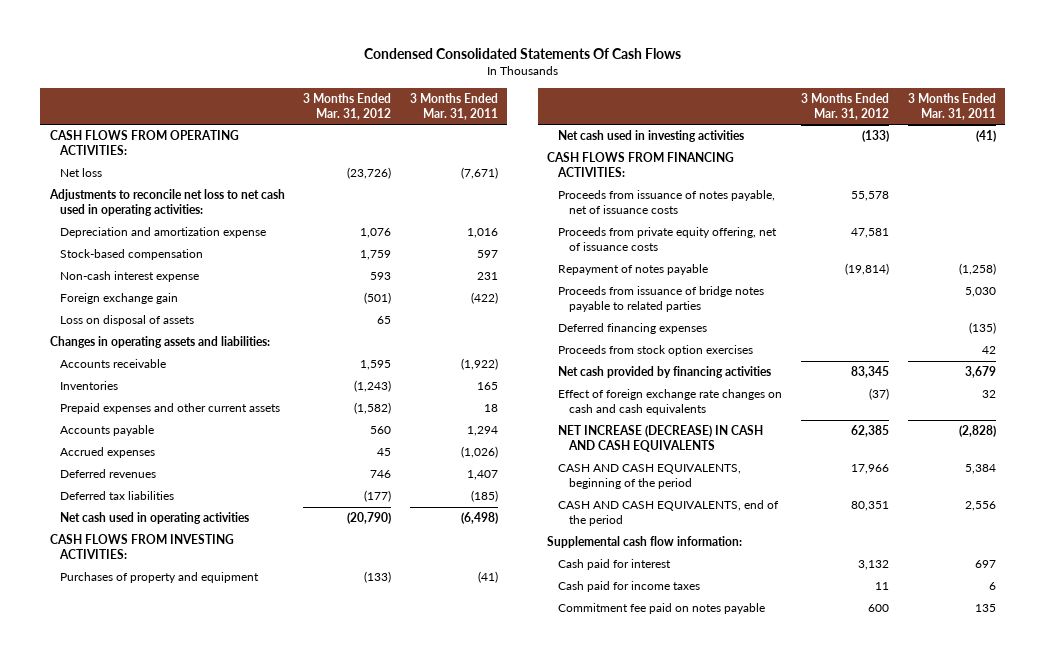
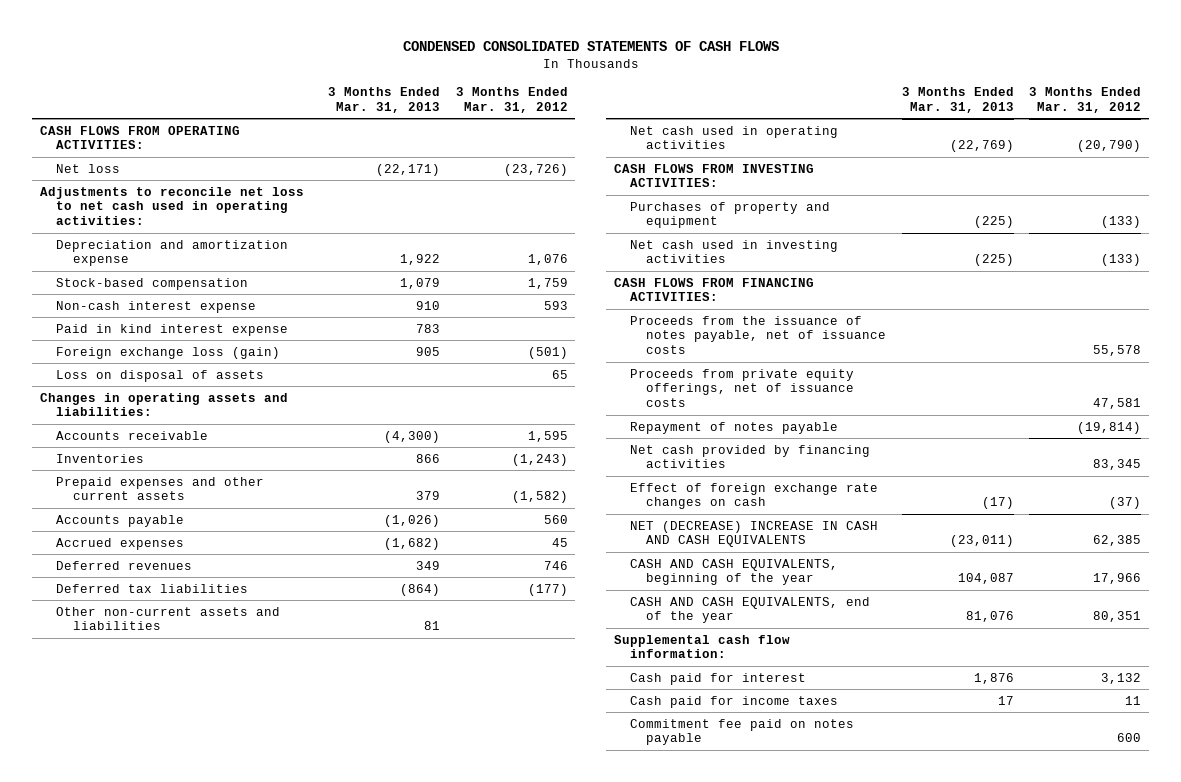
- Condensed Consolidated Statements Of Cash Flows
+ CONDENSED CONSOLIDATED STATEMENTS OF CASH FLOWS
- | 3 Months Ended Mar. 31, 2012 | 3 Months Ended Mar. 31, 2011
+ | 3 Months Ended Mar. 31, 2013 | 3 Months Ended Mar. 31, 2012
- Foreign exchange gain | (501) | (422)
+ Paid in kind interest expense | 783 |
+ Foreign exchange loss (gain) | 905 | (501)
+ Other non-current assets and liabilities | 81 |
- Proceeds from issuance of notes payable, net of issuance costs | 55,578 |
- Proceeds from private equity offering, net of issuance costs | 47,581 |
+ Proceeds from the issuance of notes payable, net of issuance costs | | 55,578
+ Proceeds from private equity offerings, net of issuance costs | | 47,581
- Proceeds from issuance of bridge notes payable to related parties | | 5,030
- Deferred financing expenses | | (135)
- Proceeds from stock option exercises | | 42
- Effect of foreign exchange rate changes on cash and cash equivalents | (37) | 32
- NET INCREASE (DECREASE) IN CASH AND CASH EQUIVALENTS | 62,385 | (2,828)
- CASH AND CASH EQUIVALENTS, beginning of the period | 17,966 | 5,384
- CASH AND CASH EQUIVALENTS, end of the period | 80,351 | 2,556
+ Effect of foreign exchange rate changes on cash | (17) | (37)
+ NET (DECREASE) INCREASE IN CASH AND CASH EQUIVALENTS | (23,011) | 62,385
+ CASH AND CASH EQUIVALENTS, beginning of the year | 104,087 | 17,966
+ CASH AND CASH EQUIVALENTS, end of the year | 81,076 | 80,351

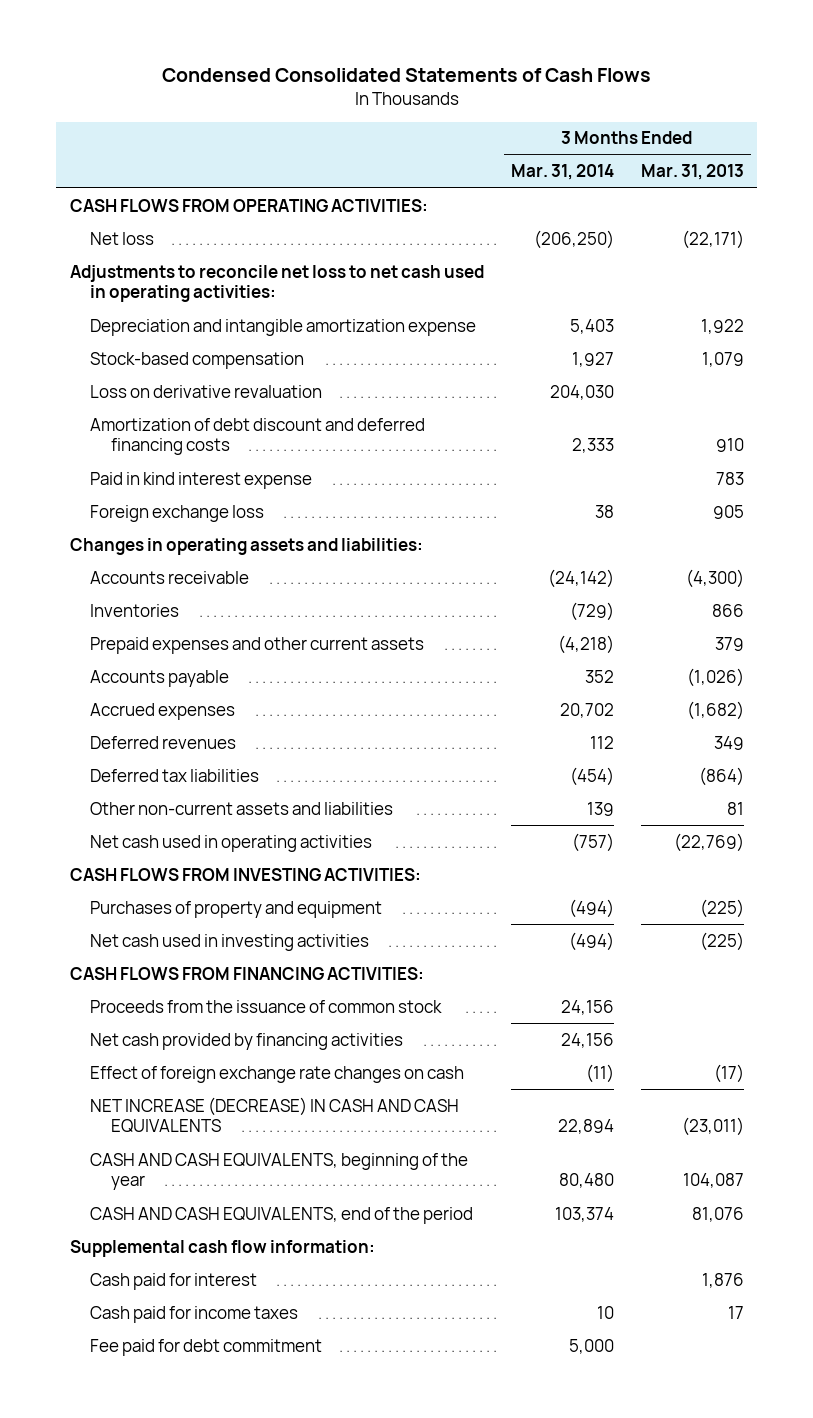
- CONDENSED CONSOLIDATED STATEMENTS OF CASH FLOWS
+ Condensed Consolidated Statements of Cash Flows
- | 3 Months Ended Mar. 31, 2013 | 3 Months Ended Mar. 31, 2012
+ | 3 Months Ended Mar. 31, 2014 | 3 Months Ended Mar. 31, 2013
- Depreciation and amortization expense | 1,922 | 1,076
+ Depreciation and intangible amortization expense | 5,403 | 1,922
- Non-cash interest expense | 910 | 593
+ Loss on derivative revaluation | 204,030 |
+ Amortization of debt discount and deferred financing costs | 2,333 | 910
- Foreign exchange loss (gain) | 905 | (501)
- Loss on disposal of assets | | 65
+ Foreign exchange loss | 38 | 905
- Proceeds from the issuance of notes payable, net of issuance costs | | 55,578
- Proceeds from private equity offerings, net of issuance costs | | 47,581
- Repayment of notes payable | | (19,814)
+ Proceeds from the issuance of common stock | 24,156 |
- NET (DECREASE) INCREASE IN CASH AND CASH EQUIVALENTS | (23,011) | 62,385
+ NET INCREASE (DECREASE) IN CASH AND CASH EQUIVALENTS | 22,894 | (23,011)
- CASH AND CASH EQUIVALENTS, end of the year | 81,076 | 80,351
+ CASH AND CASH EQUIVALENTS, end of the period | 103,374 | 81,076
- Commitment fee paid on notes payable | | 600
+ Fee paid for debt commitment | 5,000 |

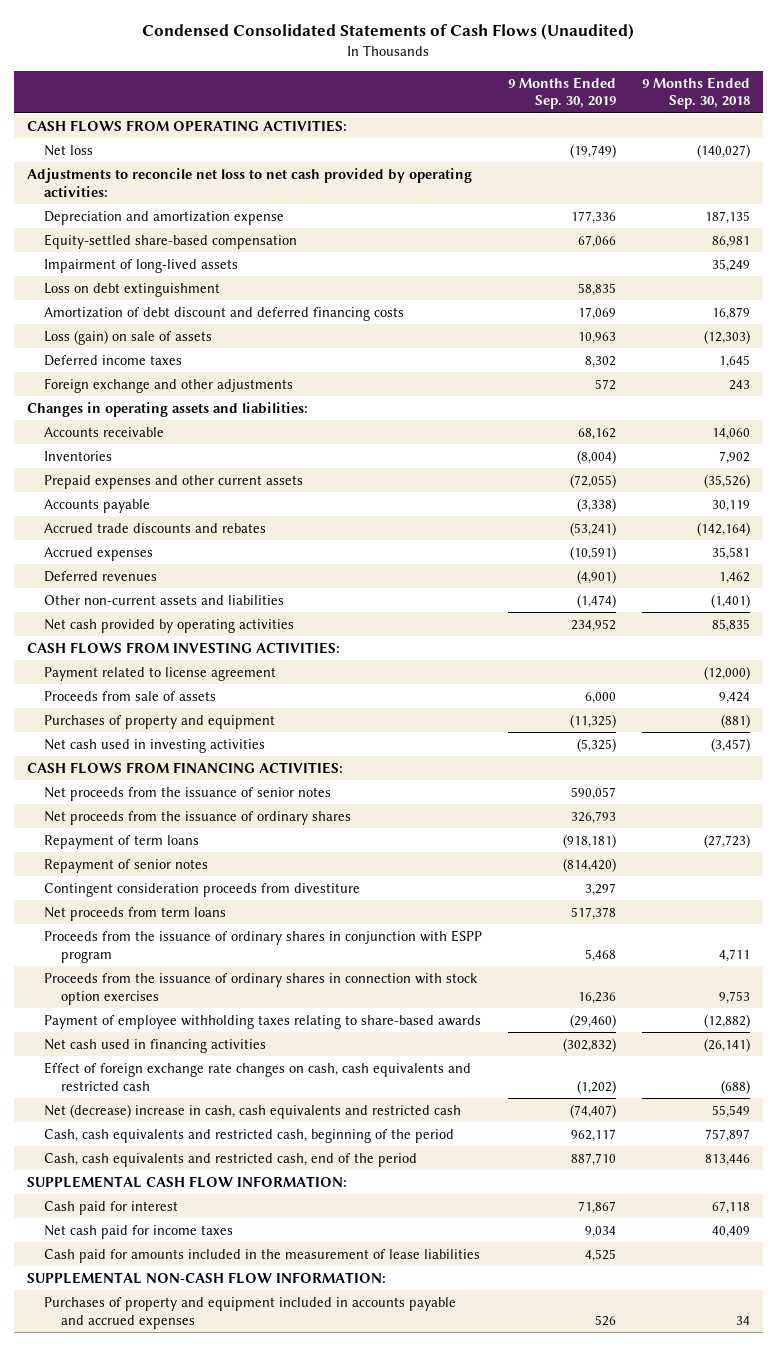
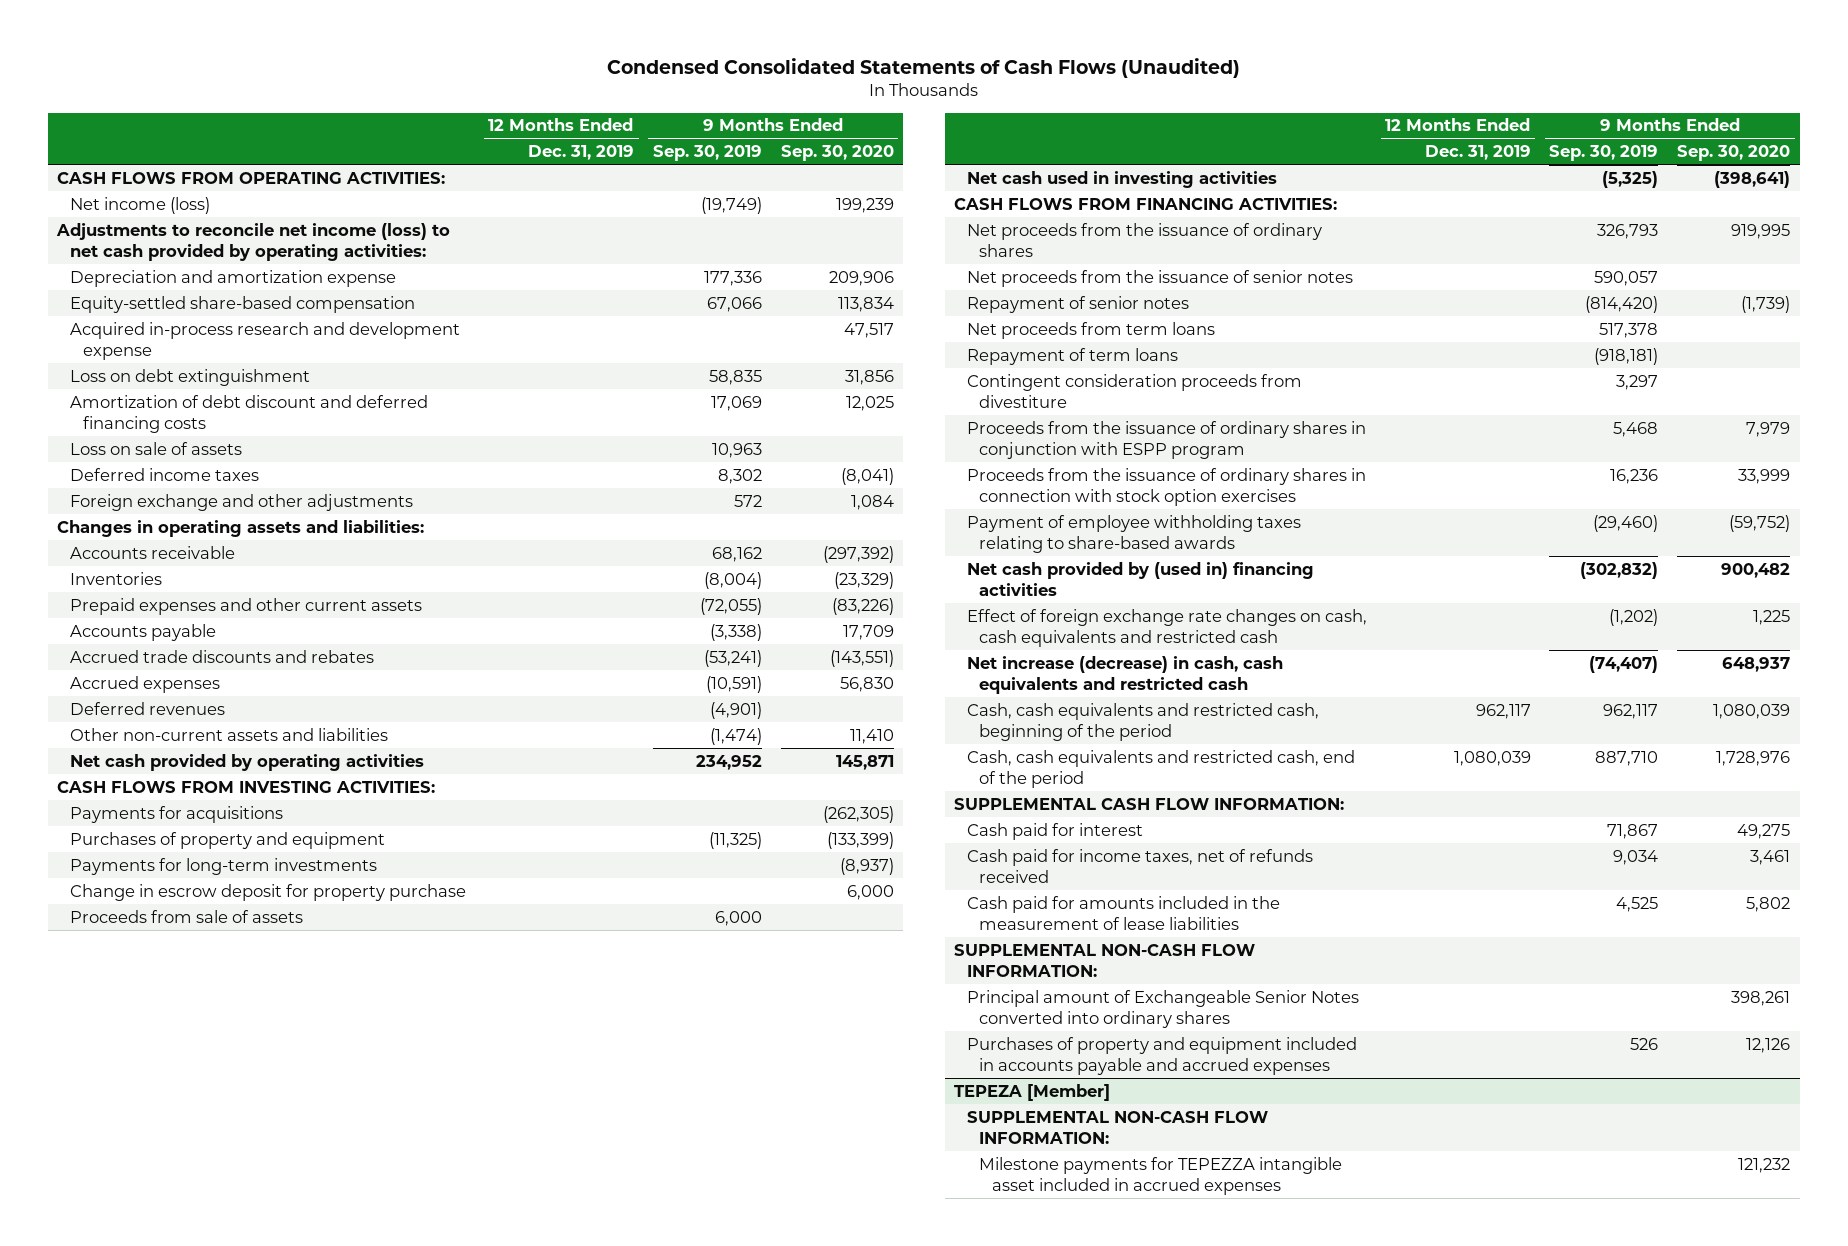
- | 9 Months Ended Sep. 30, 2019 | 9 Months Ended Sep. 30, 2018
+ | 12 Months Ended Dec. 31, 2019 | 9 Months Ended Sep. 30, 2019 | 9 Months Ended Sep. 30, 2020
- Net loss | (19,749) | (140,027)
- Adjustments to reconcile net loss to net cash provided by operating activities:
+ Net income (loss) | | (19,749) | 199,239
+ Adjustments to reconcile net income (loss) to net cash provided by operating activities:
- Impairment of long-lived assets | | 35,249
+ Acquired in-process research and development expense | | | 47,517
- Loss (gain) on sale of assets | 10,963 | (12,303)
+ Loss on sale of assets | | 10,963 |
- Payment related to license agreement | | (12,000)
+ Payments for acquisitions | | | (262,305)
+ Payments for long-term investments | | | (8,937)
+ Change in escrow deposit for property purchase | | | 6,000
moved down: Proceeds from sale of assets | | 6,000 |
moved down: Net proceeds from the issuance of senior notes | | 590,057 |
moved down: Repayment of term loans | | (918,181) |
moved down: Contingent consideration proceeds from divestiture | | 3,297 |
- Net cash used in financing activities | (302,832) | (26,141)
+ Net cash provided by (used in) financing activities | | (302,832) | 900,482
- Net (decrease) increase in cash, cash equivalents and restricted cash | (74,407) | 55,549
+ Net increase (decrease) in cash, cash equivalents and restricted cash | | (74,407) | 648,937
- Net cash paid for income taxes | 9,034 | 40,409
+ Cash paid for income taxes, net of refunds received | | 9,034 | 3,461
+ Principal amount of Exchangeable Senior Notes converted into ordinary shares | | | 398,261
+ TEPEZA [Member]
+ SUPPLEMENTAL NON-CASH FLOW INFORMATION:
+ Milestone payments for TEPEZZA intangible asset included in accrued expenses | | | 121,232

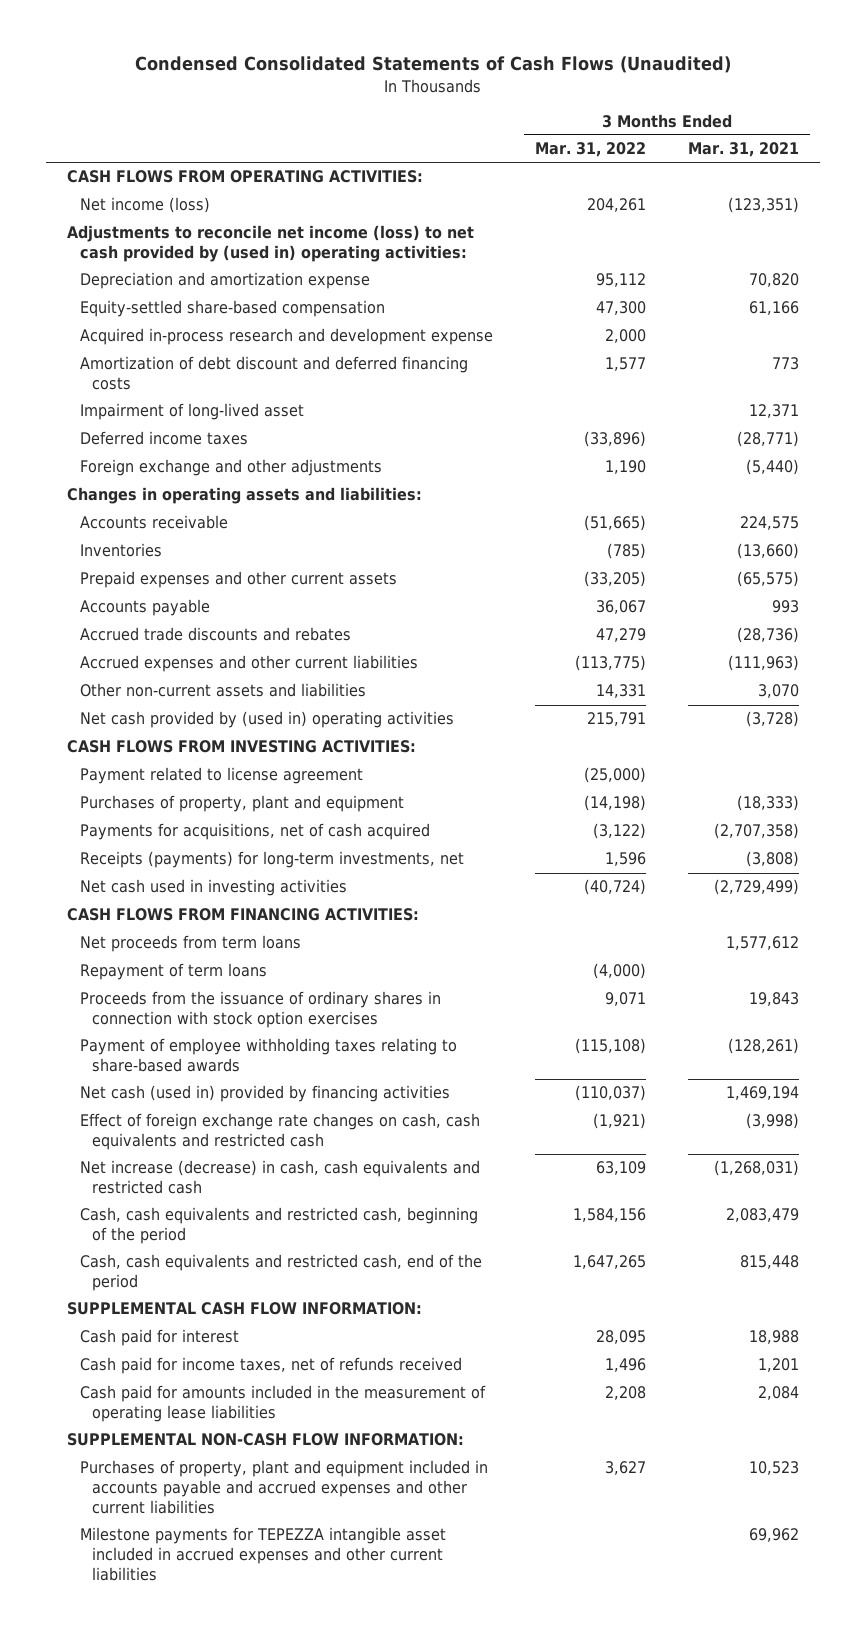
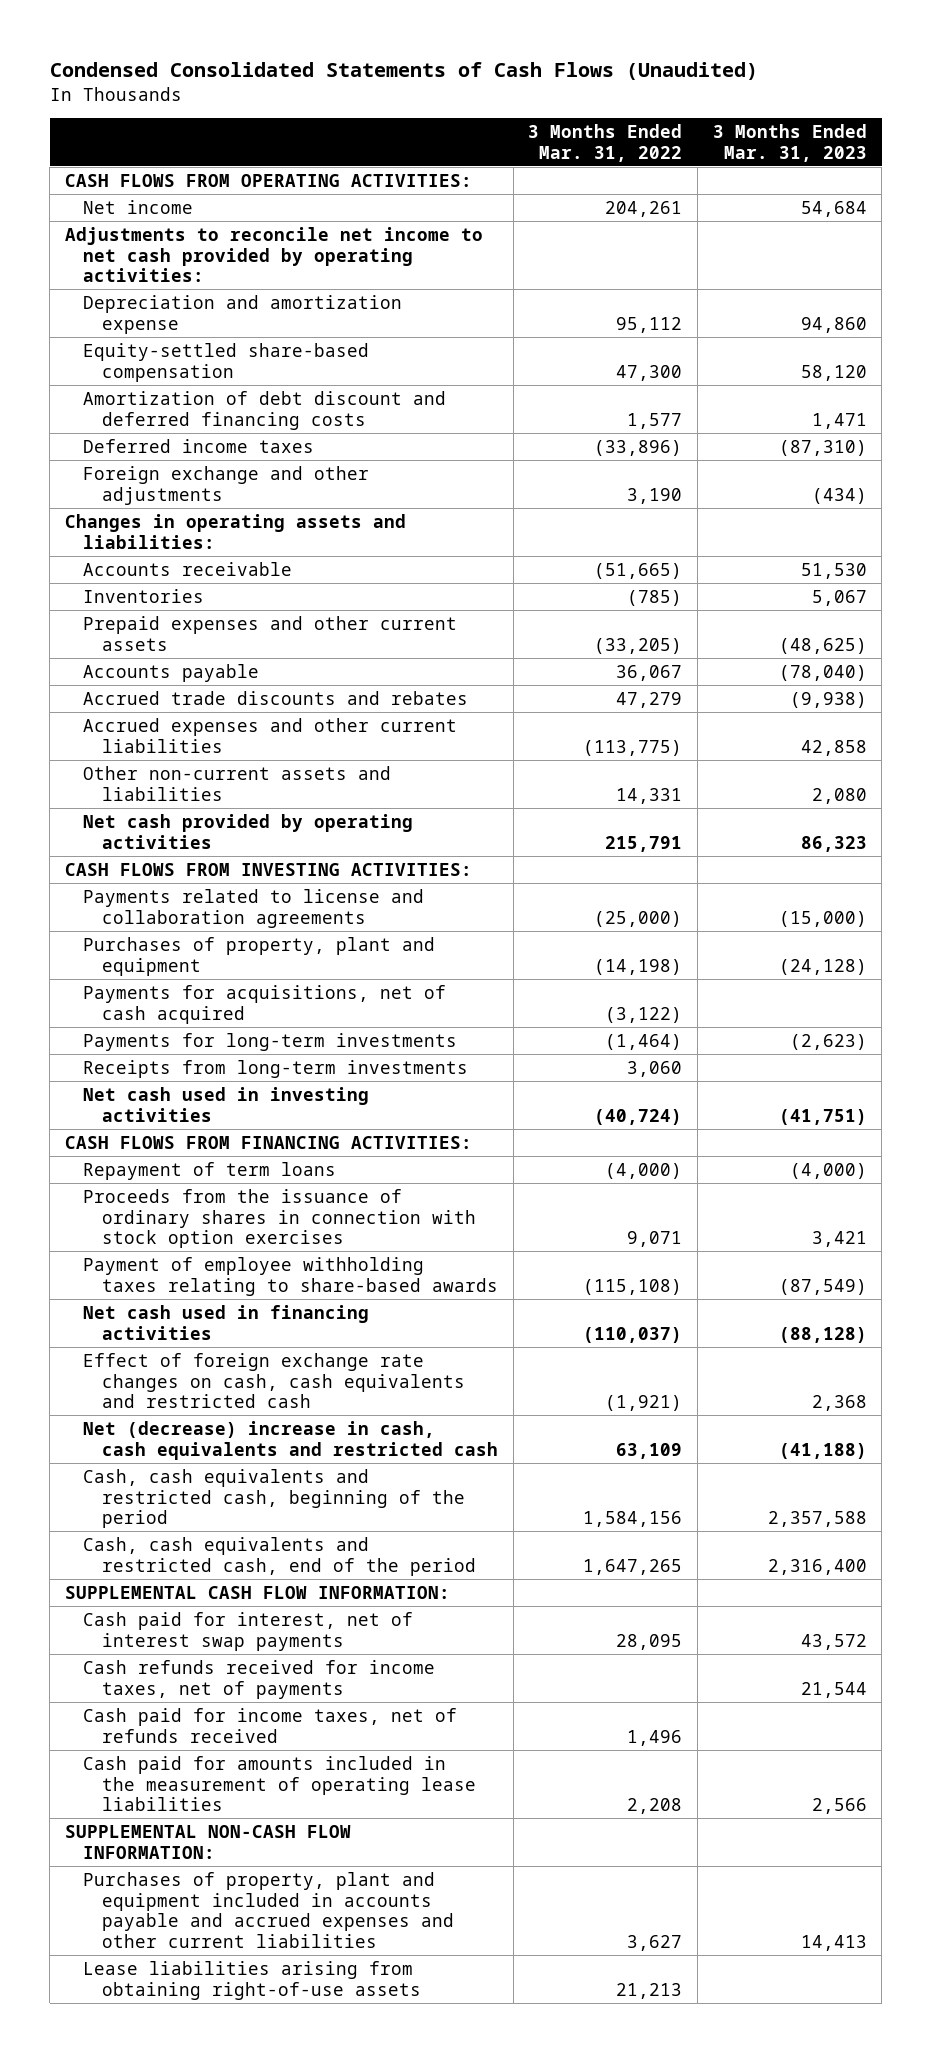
- | 3 Months Ended Mar. 31, 2022 | 3 Months Ended Mar. 31, 2021
+ | 3 Months Ended Mar. 31, 2022 | 3 Months Ended Mar. 31, 2023
- Net income (loss) | 204,261 | (123,351)
- Adjustments to reconcile net income (loss) to net cash provided by (used in) operating activities:
+ Net income | 204,261 | 54,684
+ Adjustments to reconcile net income to net cash provided by operating activities:
- Acquired in-process research and development expense | 2,000 |
- Impairment of long-lived asset | | 12,371
- Foreign exchange and other adjustments | 1,190 | (5,440)
+ Foreign exchange and other adjustments | 3,190 | (434)
- Net cash provided by (used in) operating activities | 215,791 | (3,728)
+ Net cash provided by operating activities | 215,791 | 86,323
- Payment related to license agreement | (25,000) |
+ Payments related to license and collaboration agreements | (25,000) | (15,000)
- Receipts (payments) for long-term investments, net | 1,596 | (3,808)
+ Payments for long-term investments | (1,464) | (2,623)
+ Receipts from long-term investments | 3,060 |
- Net proceeds from term loans | | 1,577,612
- Net cash (used in) provided by financing activities | (110,037) | 1,469,194
+ Net cash used in financing activities | (110,037) | (88,128)
- Net increase (decrease) in cash, cash equivalents and restricted cash | 63,109 | (1,268,031)
+ Net (decrease) increase in cash, cash equivalents and restricted cash | 63,109 | (41,188)
- Cash paid for interest | 28,095 | 18,988
+ Cash paid for interest, net of interest swap payments | 28,095 | 43,572
+ Cash refunds received for income taxes, net of payments | | 21,544
- Milestone payments for TEPEZZA intangible asset included in accrued expenses and other current liabilities | | 69,962
+ Lease liabilities arising from obtaining right-of-use assets | 21,213 |

